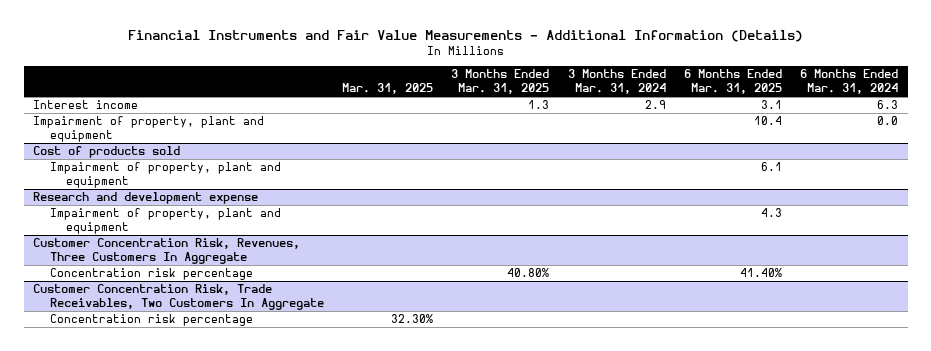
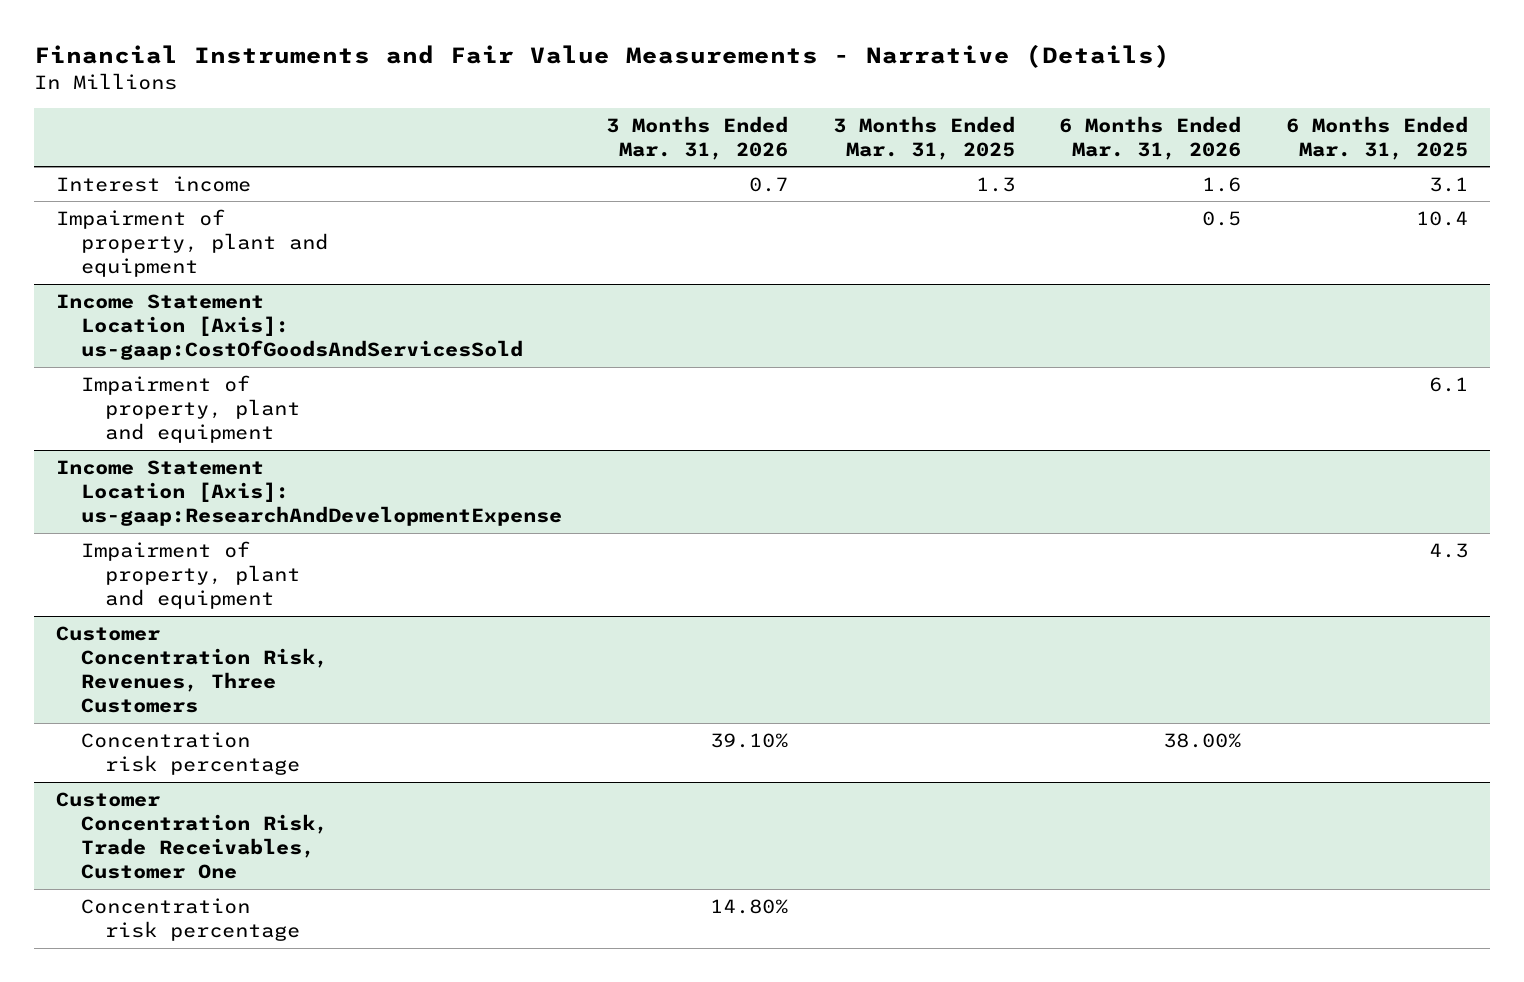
- Financial Instruments and Fair Value Measurements - Additional Information (Details)
+ Financial Instruments and Fair Value Measurements - Narrative (Details)
- | Mar. 31, 2025 | 3 Months Ended Mar. 31, 2025 | 3 Months Ended Mar. 31, 2024 | 6 Months Ended Mar. 31, 2025 | 6 Months Ended Mar. 31, 2024
+ | 3 Months Ended Mar. 31, 2026 | 3 Months Ended Mar. 31, 2025 | 6 Months Ended Mar. 31, 2026 | 6 Months Ended Mar. 31, 2025
- Cost of products sold
+ Income Statement Location [Axis]: us-gaap:CostOfGoodsAndServicesSold
- Research and development expense
+ Income Statement Location [Axis]: us-gaap:ResearchAndDevelopmentExpense
- Customer Concentration Risk, Revenues, Three Customers In Aggregate
- Concentration risk percentage | | 40.80% | | 41.40% |
- Customer Concentration Risk, Trade Receivables, Two Customers In Aggregate
+ Customer Concentration Risk, Revenues, Three Customers
+ Customer Concentration Risk, Trade Receivables, Customer One
+ Concentration risk percentage | 14.80% | | |

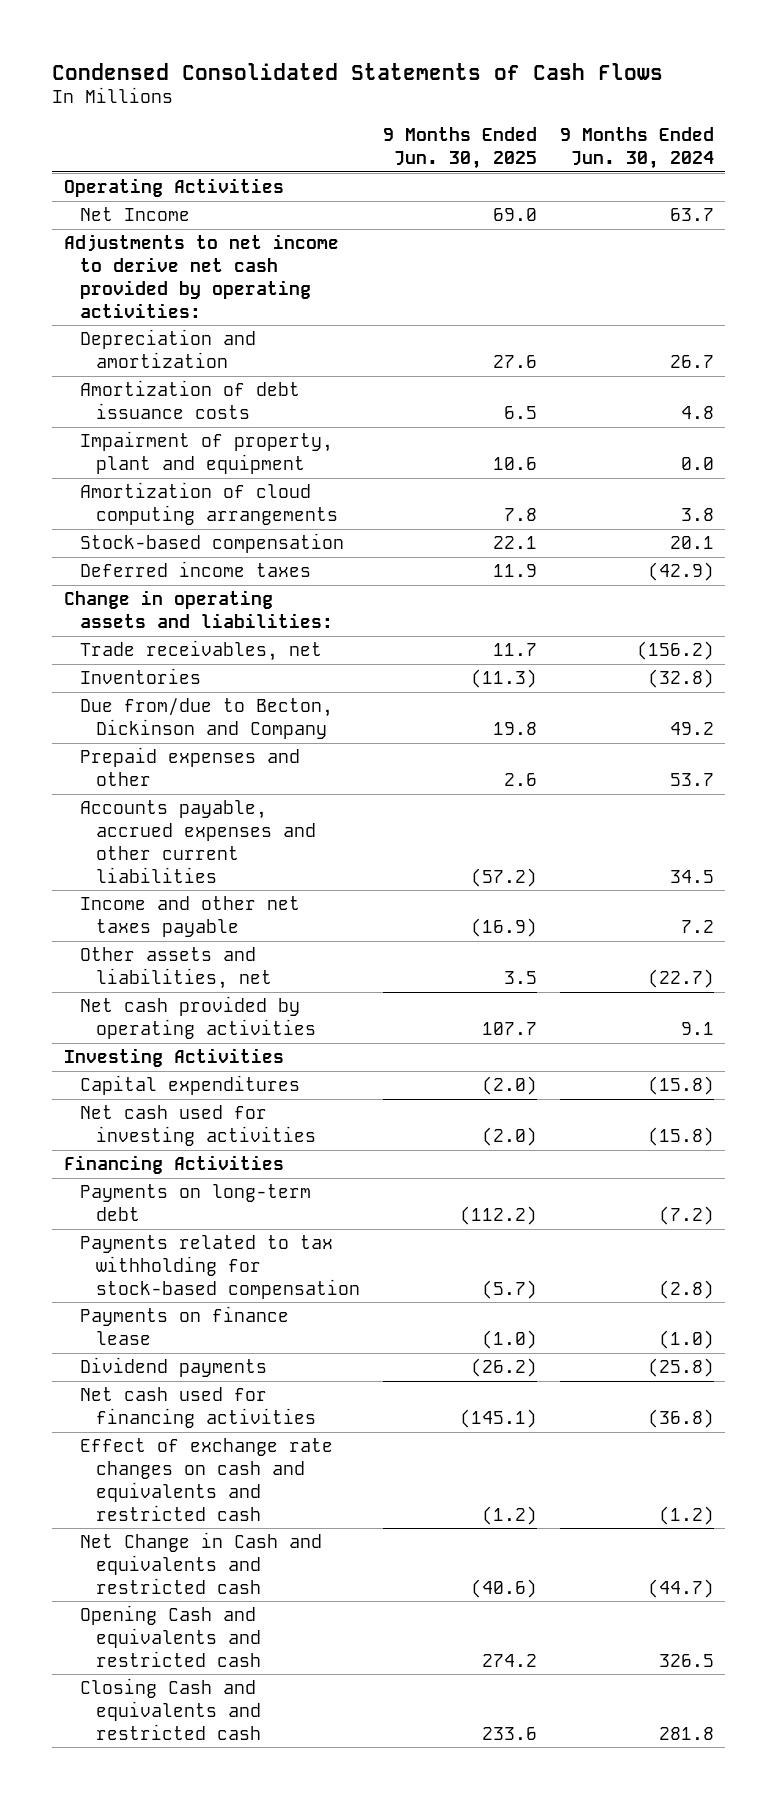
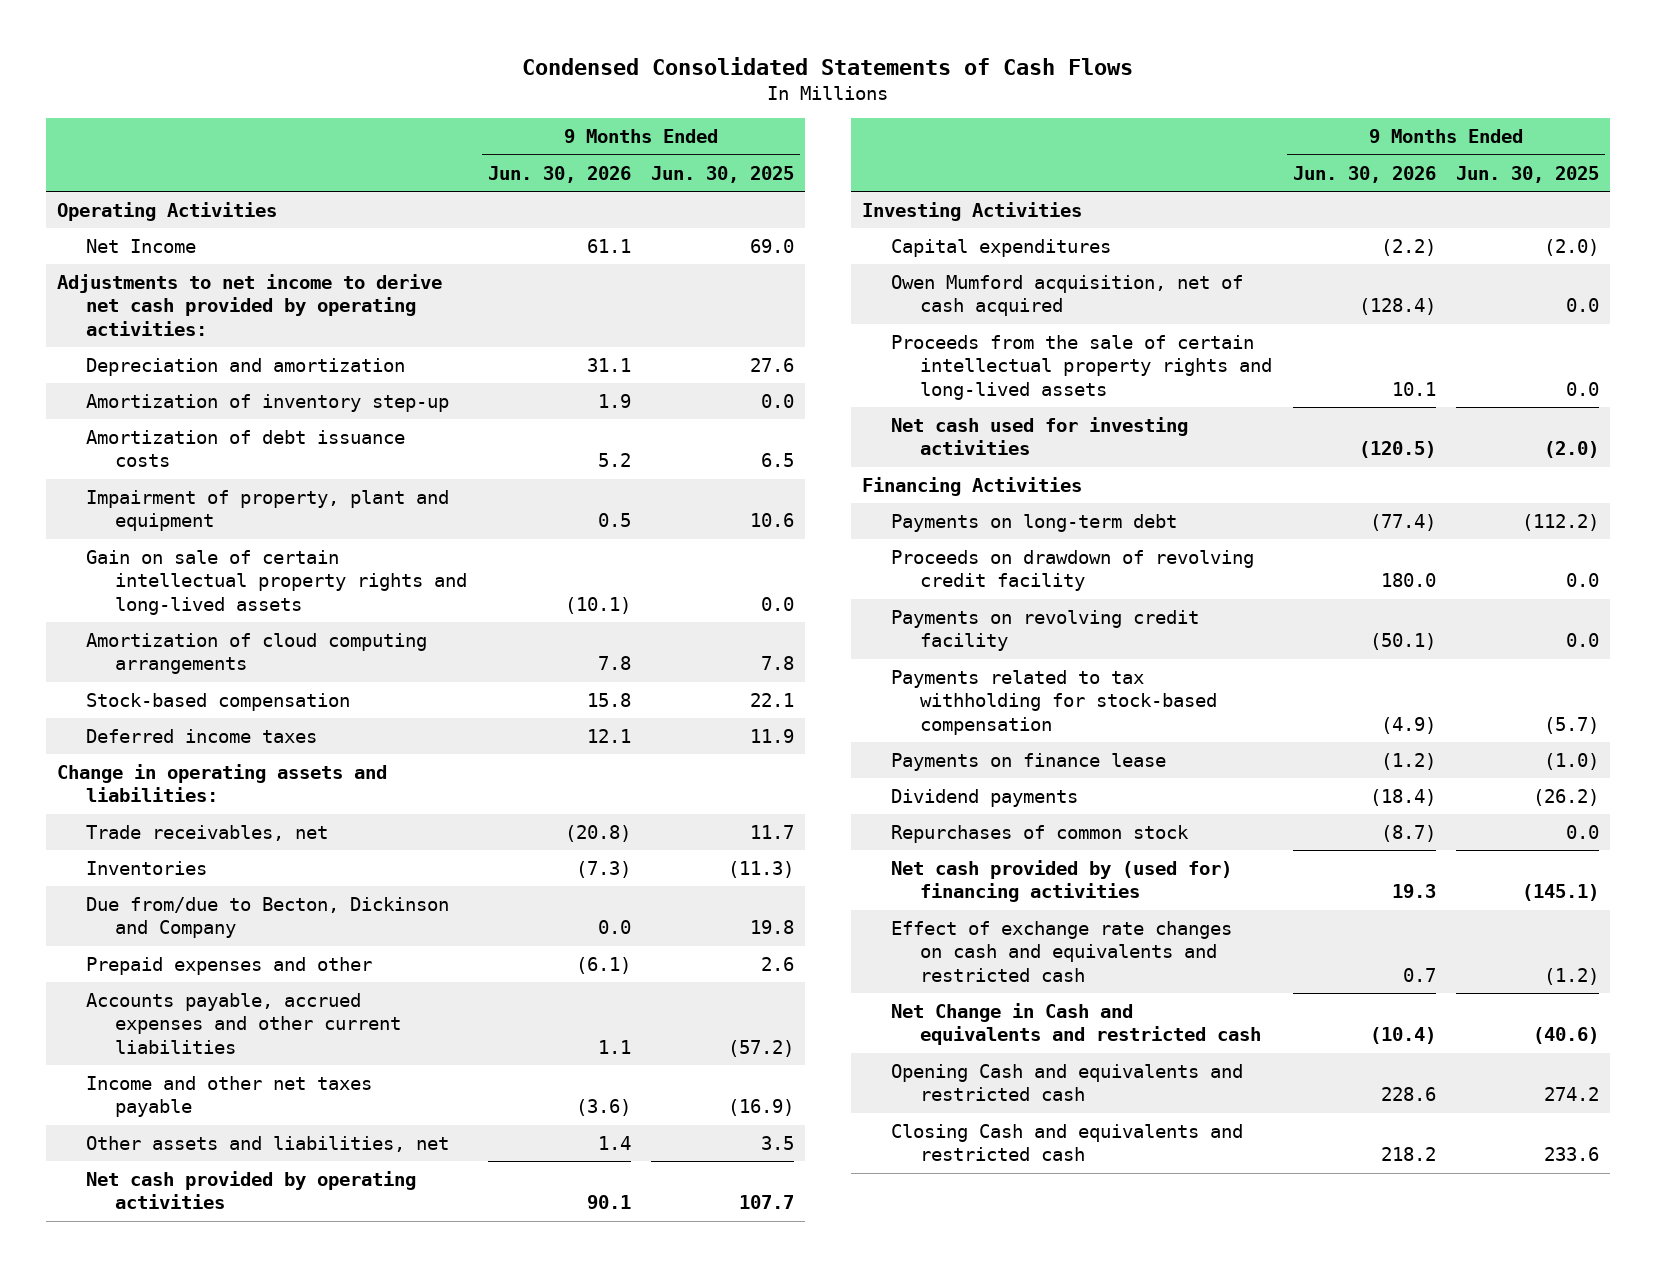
- | 9 Months Ended Jun. 30, 2025 | 9 Months Ended Jun. 30, 2024
+ | 9 Months Ended Jun. 30, 2026 | 9 Months Ended Jun. 30, 2025
+ Amortization of inventory step-up | 1.9 | 0.0
+ Gain on sale of certain intellectual property rights and long-lived assets | (10.1) | 0.0
+ Owen Mumford acquisition, net of cash acquired | (128.4) | 0.0
+ Proceeds from the sale of certain intellectual property rights and long-lived assets | 10.1 | 0.0
+ Proceeds on drawdown of revolving credit facility | 180.0 | 0.0
+ Payments on revolving credit facility | (50.1) | 0.0
- Net cash used for financing activities | (145.1) | (36.8)
+ Repurchases of common stock | (8.7) | 0.0
+ Net cash provided by (used for) financing activities | 19.3 | (145.1)

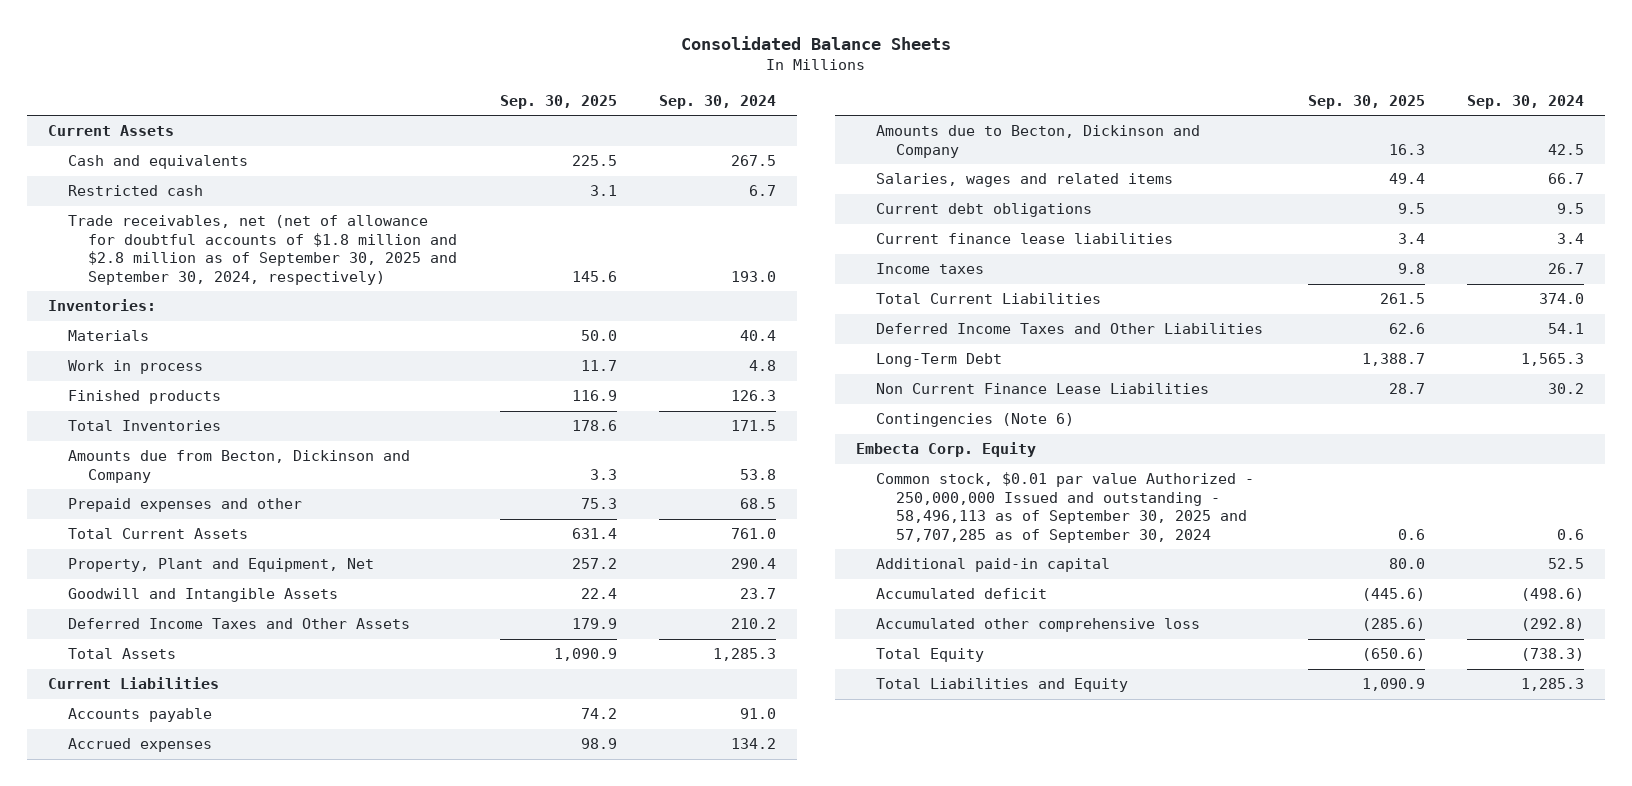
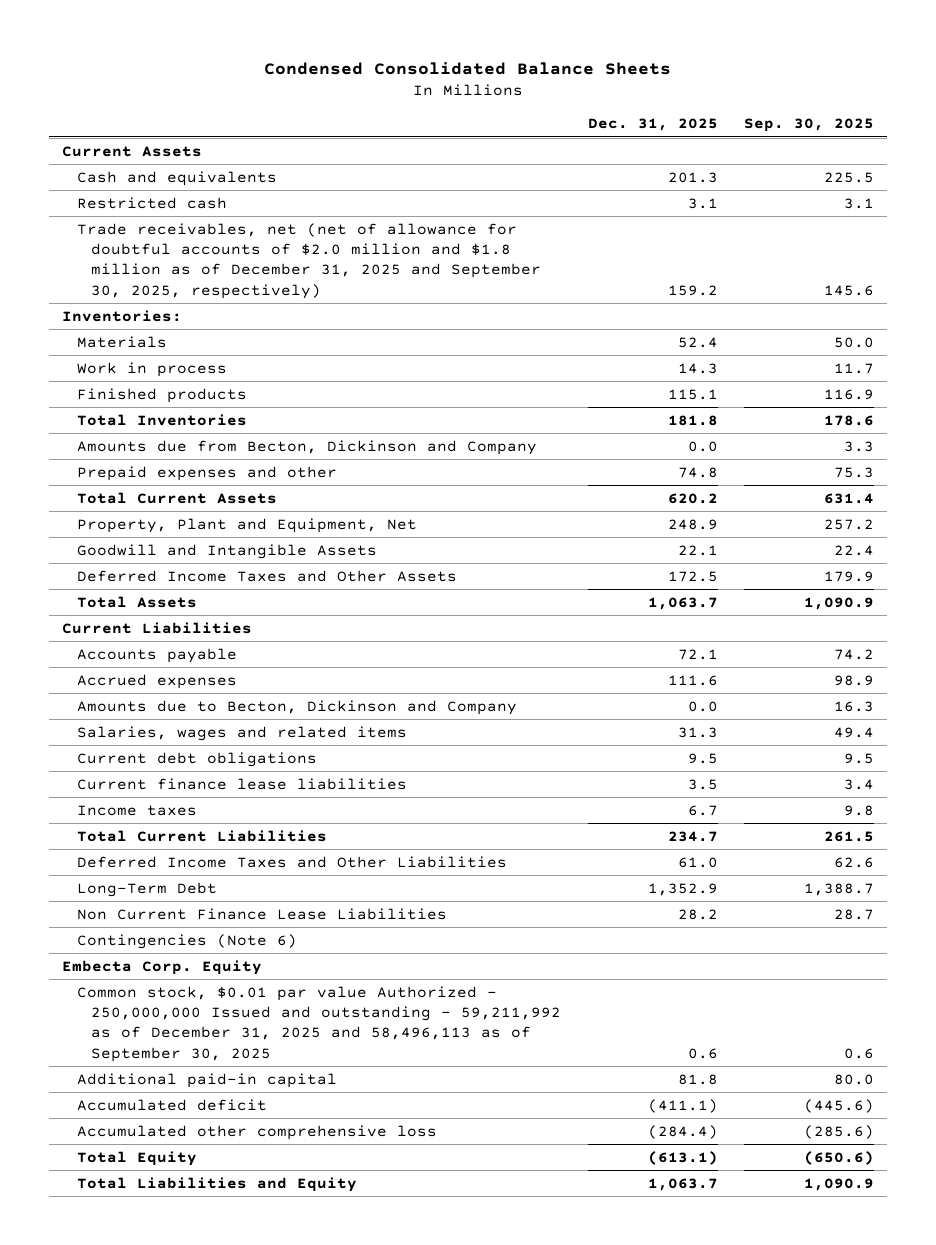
- Consolidated Balance Sheets
+ Condensed Consolidated Balance Sheets
- | Sep. 30, 2025 | Sep. 30, 2024
+ | Dec. 31, 2025 | Sep. 30, 2025
- Trade receivables, net (net of allowance for doubtful accounts of $1.8 million and $2.8 million as of September 30, 2025 and September 30, 2024, respectively) | 145.6 | 193.0
+ Trade receivables, net (net of allowance for doubtful accounts of $2.0 million and $1.8 million as of December 31, 2025 and September 30, 2025, respectively) | 159.2 | 145.6
- Common stock, $0.01 par value Authorized - 250,000,000 Issued and outstanding - 58,496,113 as of September 30, 2025 and 57,707,285 as of September 30, 2024 | 0.6 | 0.6
+ Common stock, $0.01 par value Authorized - 250,000,000 Issued and outstanding - 59,211,992 as of December 31, 2025 and 58,496,113 as of September 30, 2025 | 0.6 | 0.6

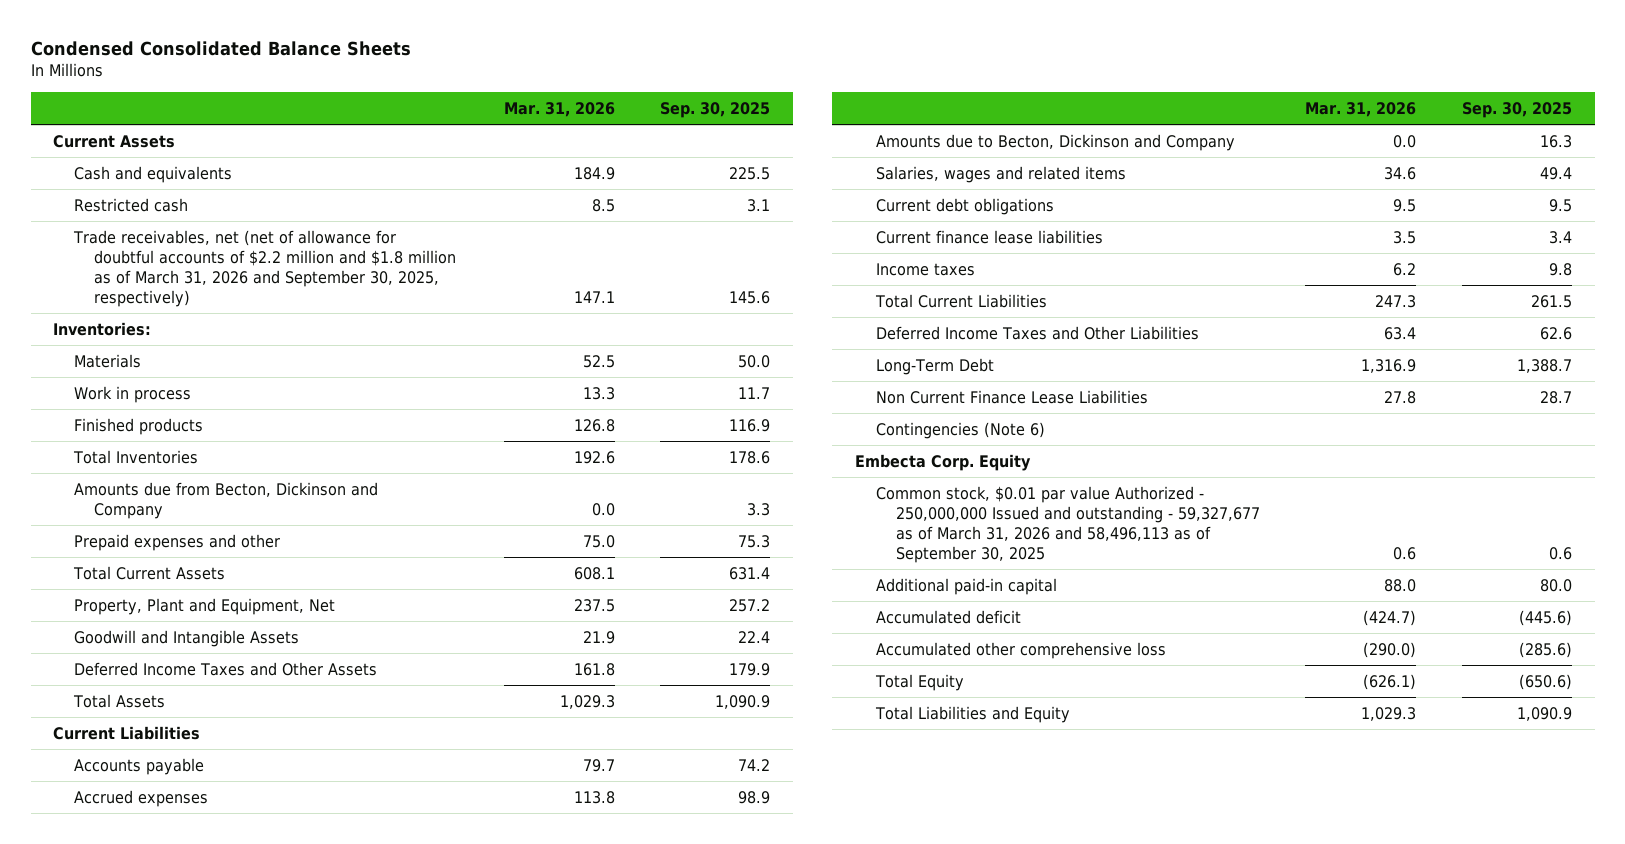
- | Dec. 31, 2025 | Sep. 30, 2025
+ | Mar. 31, 2026 | Sep. 30, 2025
- Trade receivables, net (net of allowance for doubtful accounts of $2.0 million and $1.8 million as of December 31, 2025 and September 30, 2025, respectively) | 159.2 | 145.6
+ Trade receivables, net (net of allowance for doubtful accounts of $2.2 million and $1.8 million as of March 31, 2026 and September 30, 2025, respectively) | 147.1 | 145.6
- Common stock, $0.01 par value Authorized - 250,000,000 Issued and outstanding - 59,211,992 as of December 31, 2025 and 58,496,113 as of September 30, 2025 | 0.6 | 0.6
+ Common stock, $0.01 par value Authorized - 250,000,000 Issued and outstanding - 59,327,677 as of March 31, 2026 and 58,496,113 as of September 30, 2025 | 0.6 | 0.6

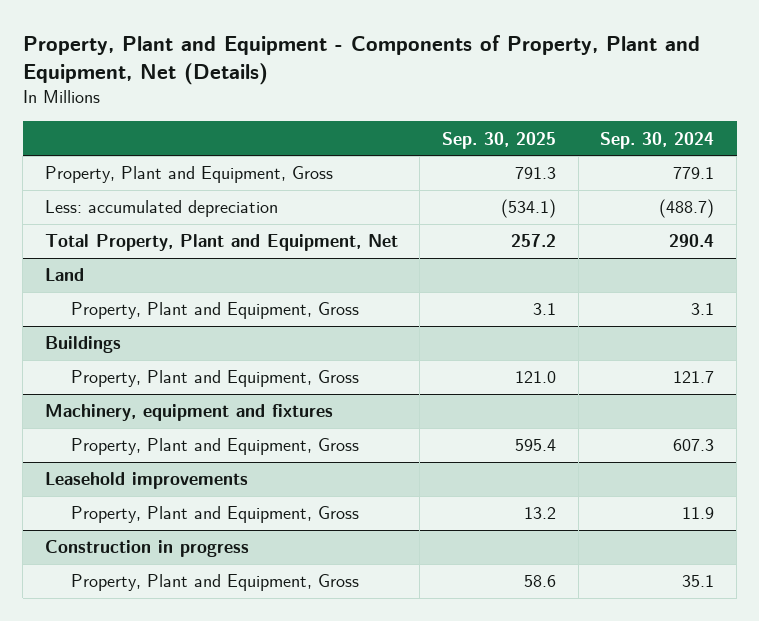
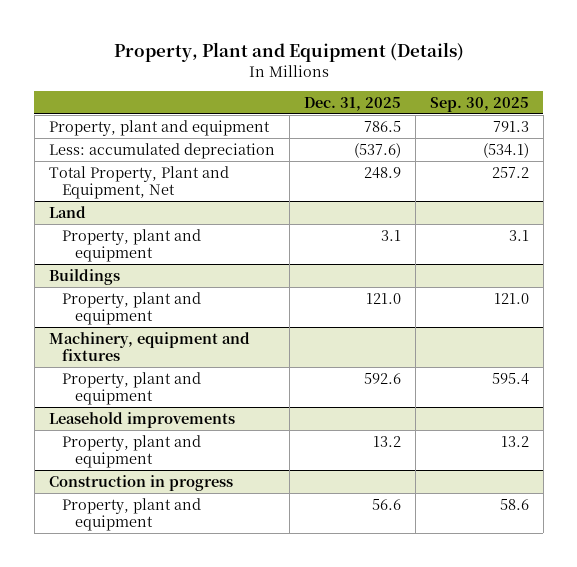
- Property, Plant and Equipment - Components of Property, Plant and Equipment, Net (Details)
+ Property, Plant and Equipment (Details)
- | Sep. 30, 2025 | Sep. 30, 2024
+ | Dec. 31, 2025 | Sep. 30, 2025
- Property, Plant and Equipment, Gross | 791.3 | 779.1
+ Property, plant and equipment | 786.5 | 791.3
@ Land
- Property, Plant and Equipment, Gross | 3.1 | 3.1
+ Property, plant and equipment | 3.1 | 3.1
@ Buildings
- Property, Plant and Equipment, Gross | 121.0 | 121.7
+ Property, plant and equipment | 121.0 | 121.0
@ Machinery, equipment and fixtures
- Property, Plant and Equipment, Gross | 595.4 | 607.3
+ Property, plant and equipment | 592.6 | 595.4
@ Leasehold improvements
- Property, Plant and Equipment, Gross | 13.2 | 11.9
+ Property, plant and equipment | 13.2 | 13.2
@ Construction in progress
- Property, Plant and Equipment, Gross | 58.6 | 35.1
+ Property, plant and equipment | 56.6 | 58.6

